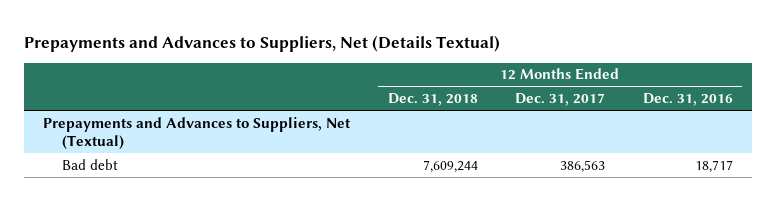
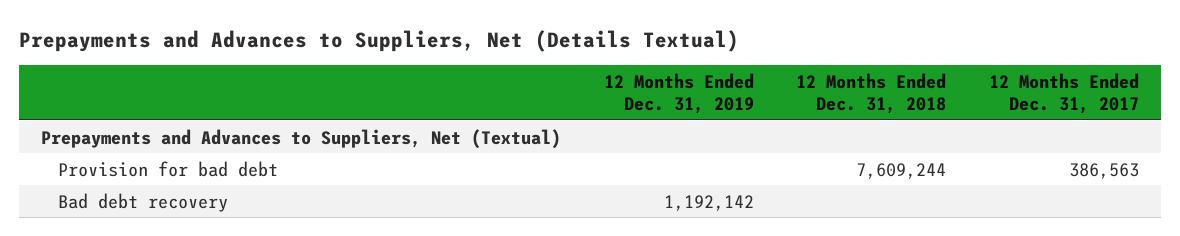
- | 12 Months Ended Dec. 31, 2018 | 12 Months Ended Dec. 31, 2017 | 12 Months Ended Dec. 31, 2016
+ | 12 Months Ended Dec. 31, 2019 | 12 Months Ended Dec. 31, 2018 | 12 Months Ended Dec. 31, 2017
- Bad debt | 7,609,244 | 386,563 | 18,717
+ Provision for bad debt | | 7,609,244 | 386,563
+ Bad debt recovery | 1,192,142 | |

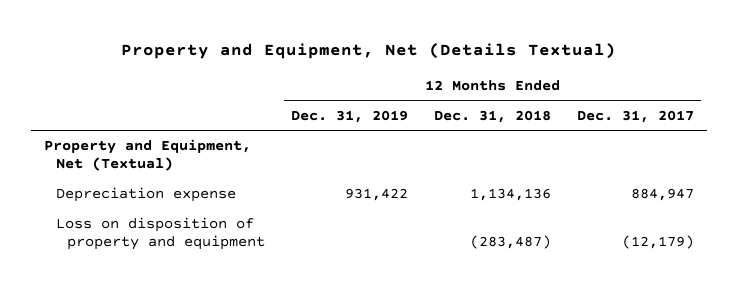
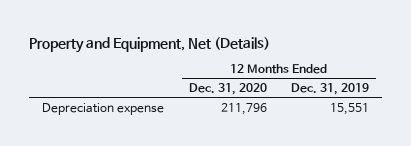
- Property and Equipment, Net (Details Textual)
+ Property and Equipment, Net (Details)
- | 12 Months Ended Dec. 31, 2019 | 12 Months Ended Dec. 31, 2018 | 12 Months Ended Dec. 31, 2017
+ | 12 Months Ended Dec. 31, 2020 | 12 Months Ended Dec. 31, 2019
- Property and Equipment, Net (Textual)
- Depreciation expense | 931,422 | 1,134,136 | 884,947
- Loss on disposition of property and equipment | | (283,487) | (12,179)
+ Depreciation expense | 211,796 | 15,551

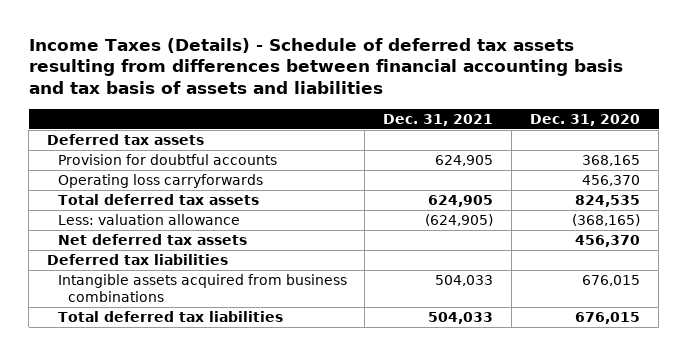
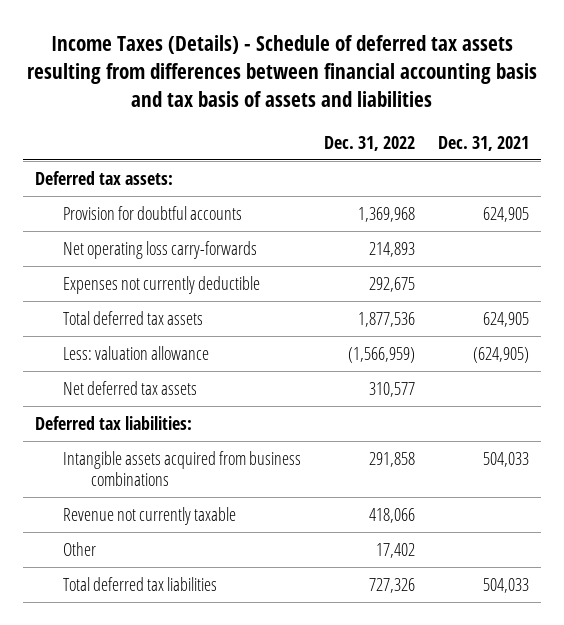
- | Dec. 31, 2021 | Dec. 31, 2020
+ | Dec. 31, 2022 | Dec. 31, 2021
- Deferred tax assets
+ Deferred tax assets:
- Operating loss carryforwards | | 456,370
+ Net operating loss carry-forwards | 214,893 |
+ Expenses not currently deductible | 292,675 |
- Deferred tax liabilities
+ Deferred tax liabilities:
+ Revenue not currently taxable | 418,066 |
+ Other | 17,402 |

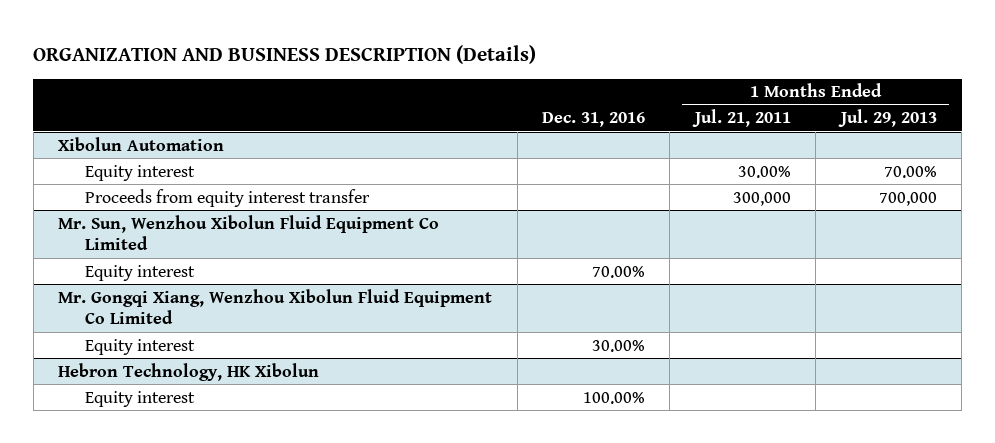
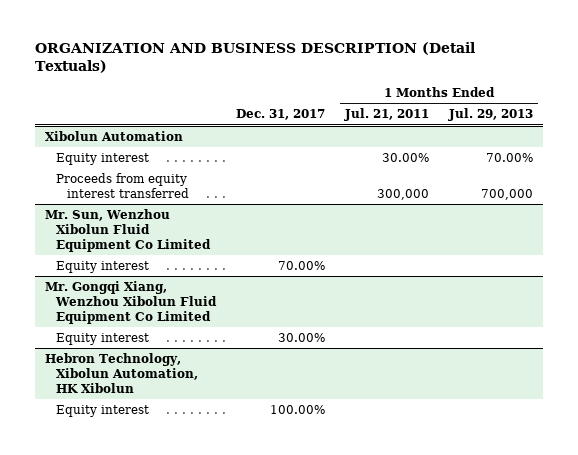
- ORGANIZATION AND BUSINESS DESCRIPTION (Details)
+ ORGANIZATION AND BUSINESS DESCRIPTION (Detail Textuals)
- | Dec. 31, 2016 | 1 Months Ended Jul. 21, 2011 | 1 Months Ended Jul. 29, 2013
+ | Dec. 31, 2017 | 1 Months Ended Jul. 21, 2011 | 1 Months Ended Jul. 29, 2013
@ Xibolun Automation
- Proceeds from equity interest transfer | | 300,000 | 700,000
+ Proceeds from equity interest transferred | | 300,000 | 700,000
- Hebron Technology, HK Xibolun
+ Hebron Technology, Xibolun Automation, HK Xibolun

